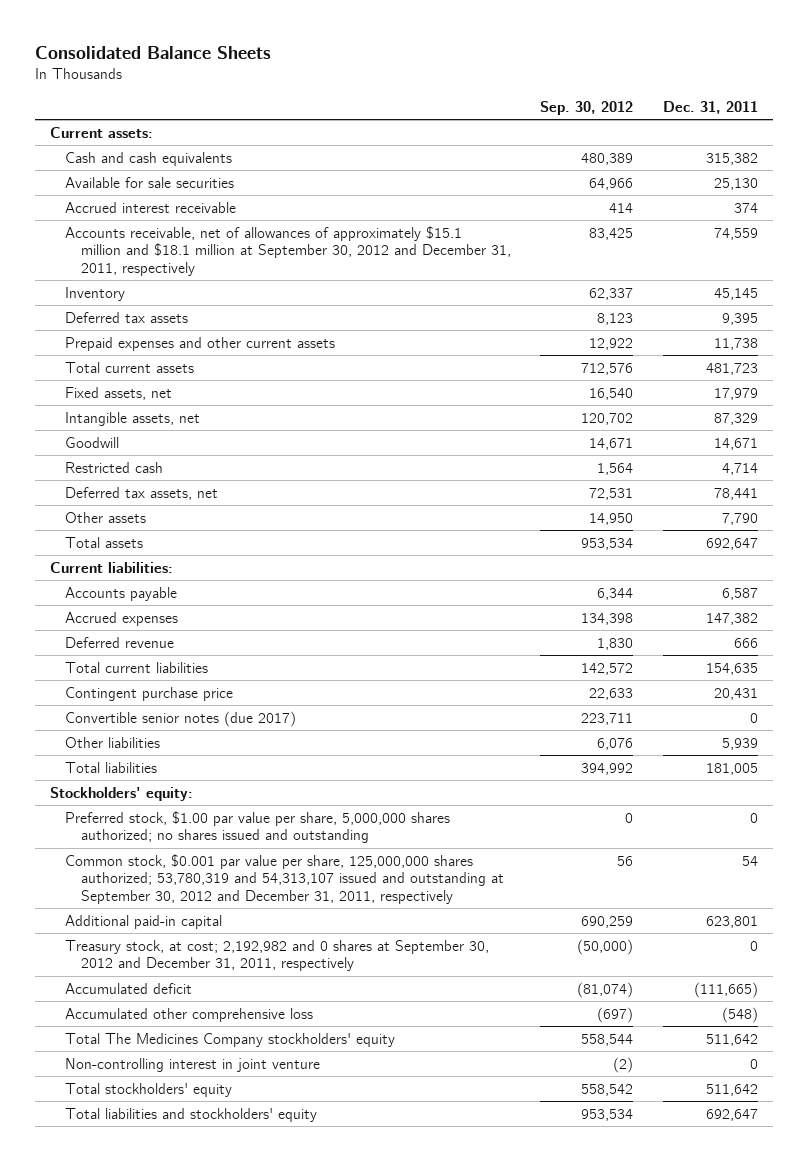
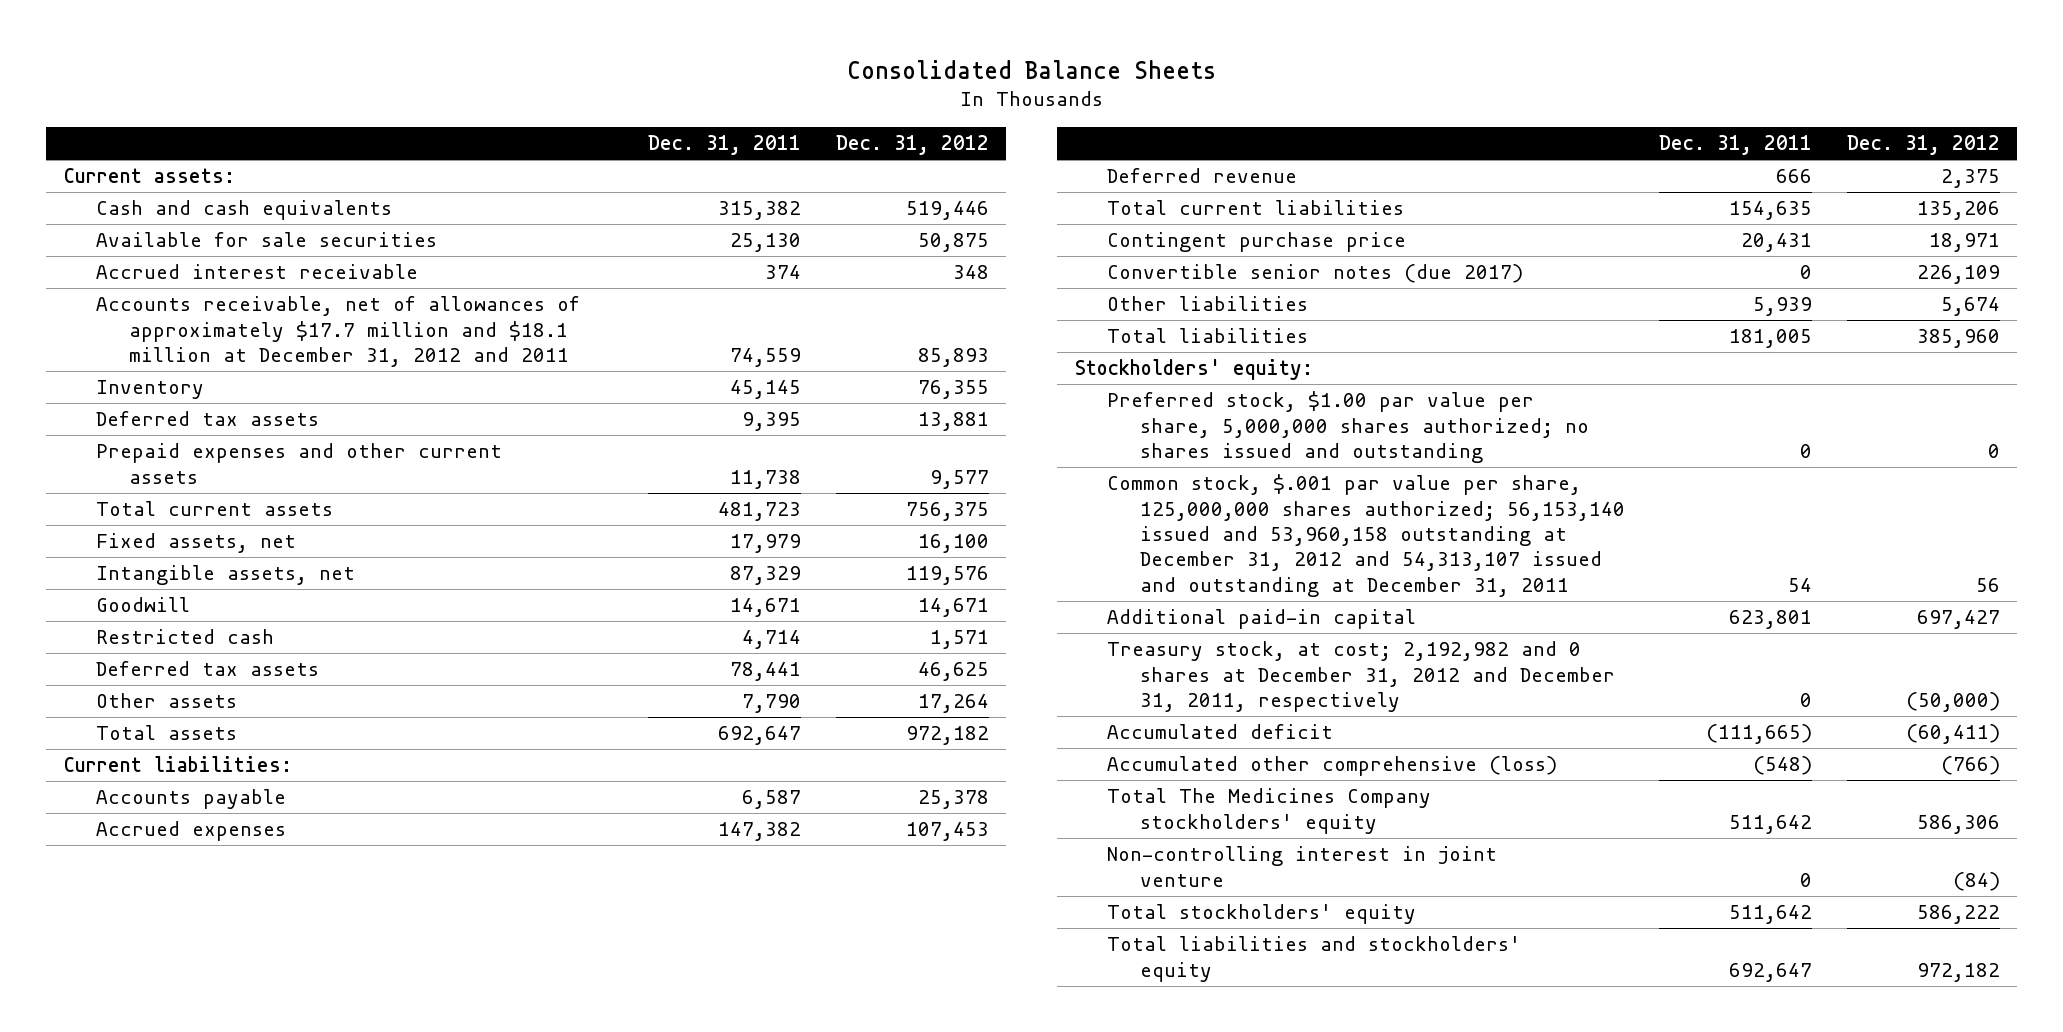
- | Sep. 30, 2012 | Dec. 31, 2011
+ | Dec. 31, 2011 | Dec. 31, 2012
- Accounts receivable, net of allowances of approximately $15.1 million and $18.1 million at September 30, 2012 and December 31, 2011, respectively | 83,425 | 74,559
+ Accounts receivable, net of allowances of approximately $17.7 million and $18.1 million at December 31, 2012 and 2011 | 74,559 | 85,893
- Deferred tax assets, net | 72,531 | 78,441
+ Deferred tax assets | 78,441 | 46,625
- Common stock, $0.001 par value per share, 125,000,000 shares authorized; 53,780,319 and 54,313,107 issued and outstanding at September 30, 2012 and December 31, 2011, respectively | 56 | 54
+ Common stock, $.001 par value per share, 125,000,000 shares authorized; 56,153,140 issued and 53,960,158 outstanding at December 31, 2012 and 54,313,107 issued and outstanding at December 31, 2011 | 54 | 56
- Treasury stock, at cost; 2,192,982 and 0 shares at September 30, 2012 and December 31, 2011, respectively | (50,000) | 0
+ Treasury stock, at cost; 2,192,982 and 0 shares at December 31, 2012 and December 31, 2011, respectively | 0 | (50,000)
- Accumulated other comprehensive loss | (697) | (548)
+ Accumulated other comprehensive (loss) | (548) | (766)

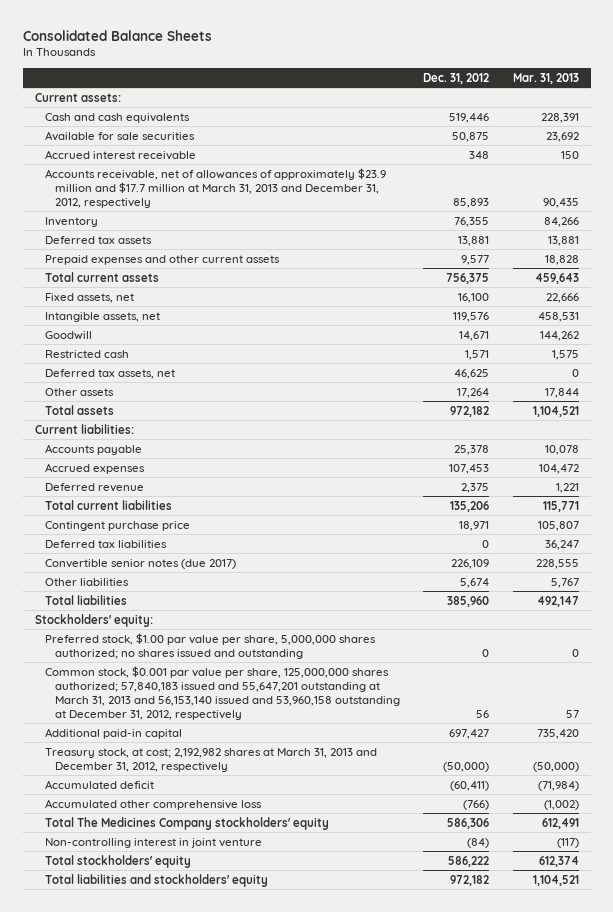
- | Dec. 31, 2011 | Dec. 31, 2012
+ | Dec. 31, 2012 | Mar. 31, 2013
- Accounts receivable, net of allowances of approximately $17.7 million and $18.1 million at December 31, 2012 and 2011 | 74,559 | 85,893
+ Accounts receivable, net of allowances of approximately $23.9 million and $17.7 million at March 31, 2013 and December 31, 2012, respectively | 85,893 | 90,435
- Deferred tax assets | 78,441 | 46,625
+ Deferred tax assets, net | 46,625 | 0
+ Deferred tax liabilities | 0 | 36,247
- Common stock, $.001 par value per share, 125,000,000 shares authorized; 56,153,140 issued and 53,960,158 outstanding at December 31, 2012 and 54,313,107 issued and outstanding at December 31, 2011 | 54 | 56
+ Common stock, $0.001 par value per share, 125,000,000 shares authorized; 57,840,183 issued and 55,647,201 outstanding at March 31, 2013 and 56,153,140 issued and 53,960,158 outstanding at December 31, 2012, respectively | 56 | 57
- Treasury stock, at cost; 2,192,982 and 0 shares at December 31, 2012 and December 31, 2011, respectively | 0 | (50,000)
+ Treasury stock, at cost; 2,192,982 shares at March 31, 2013 and December 31, 2012, respectively | (50,000) | (50,000)
- Accumulated other comprehensive (loss) | (548) | (766)
+ Accumulated other comprehensive loss | (766) | (1,002)

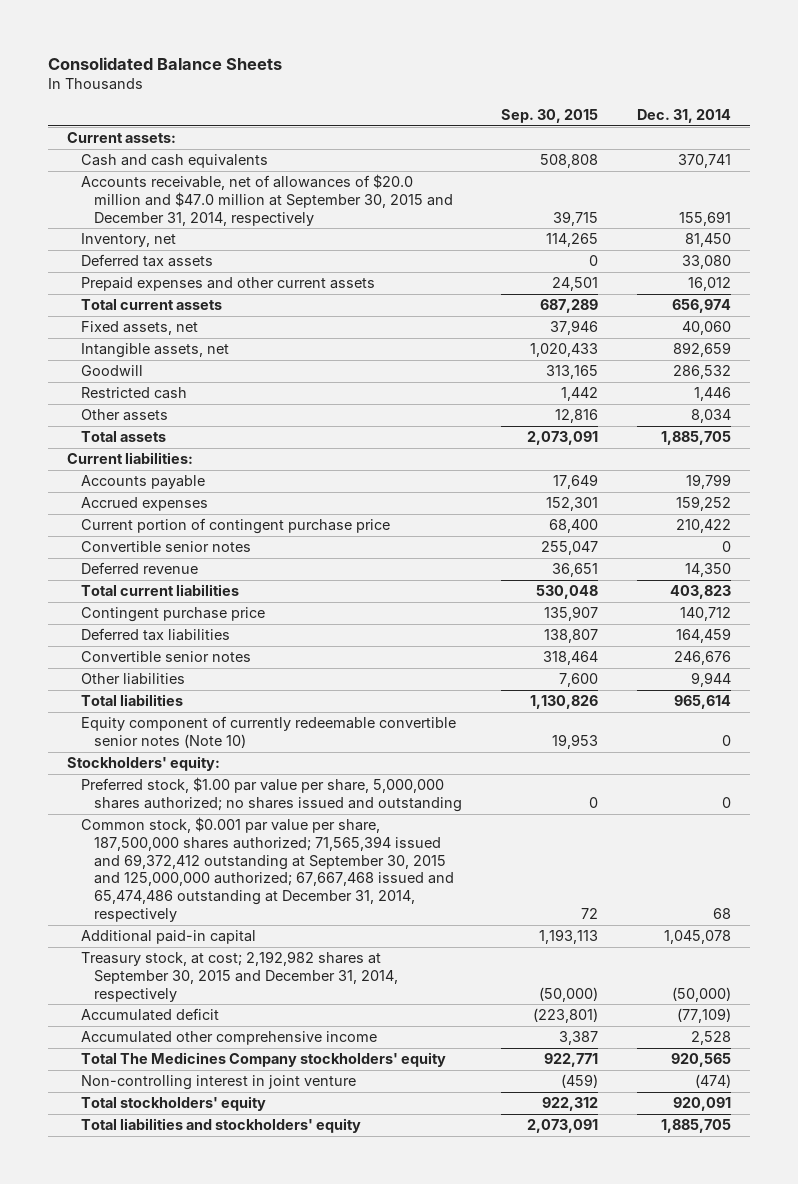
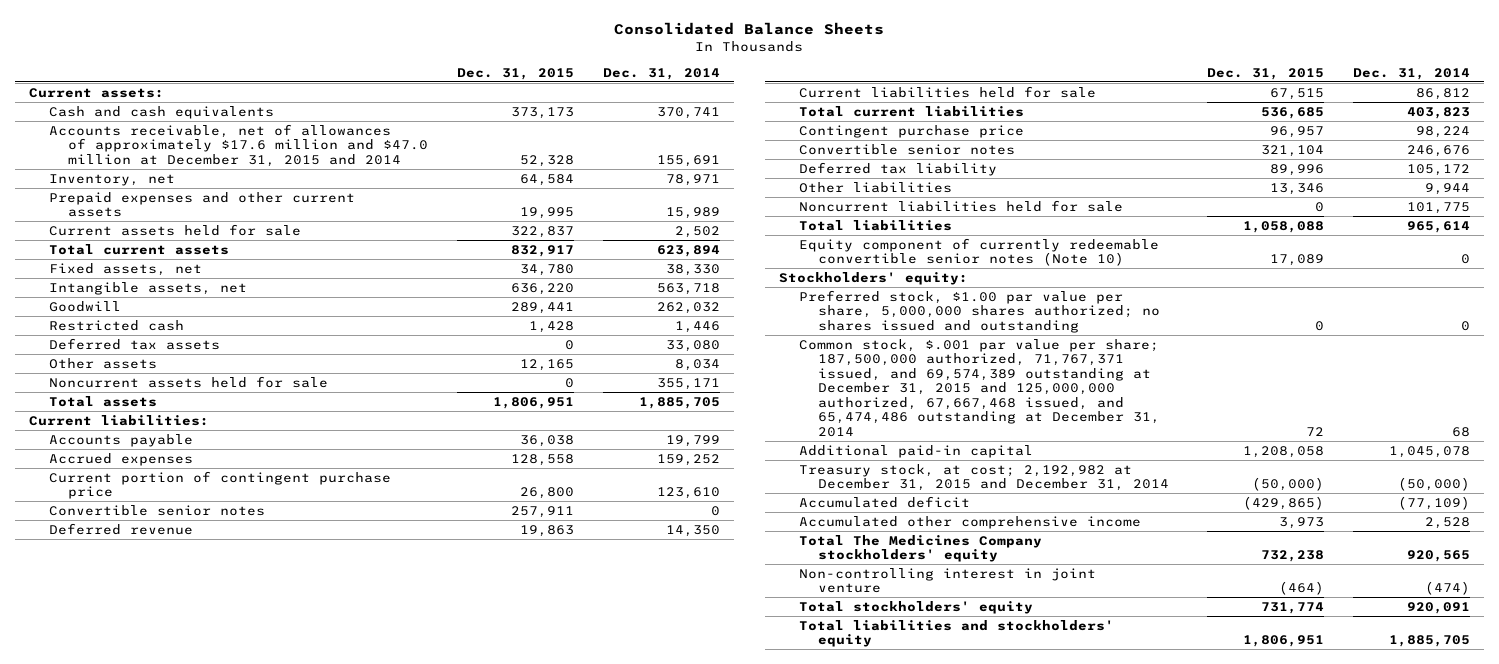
- | Sep. 30, 2015 | Dec. 31, 2014
+ | Dec. 31, 2015 | Dec. 31, 2014
- Accounts receivable, net of allowances of $20.0 million and $47.0 million at September 30, 2015 and December 31, 2014, respectively | 39,715 | 155,691
- Inventory, net | 114,265 | 81,450
- Prepaid expenses and other current assets | 24,501 | 16,012
- Total current assets | 687,289 | 656,974
- Fixed assets, net | 37,946 | 40,060
- Intangible assets, net | 1,020,433 | 892,659
- Goodwill | 313,165 | 286,532
+ Accounts receivable, net of allowances of approximately $17.6 million and $47.0 million at December 31, 2015 and 2014 | 52,328 | 155,691
+ Inventory, net | 64,584 | 78,971
+ Prepaid expenses and other current assets | 19,995 | 15,989
+ Current assets held for sale | 322,837 | 2,502
+ Total current assets | 832,917 | 623,894
+ Fixed assets, net | 34,780 | 38,330
+ Intangible assets, net | 636,220 | 563,718
+ Goodwill | 289,441 | 262,032
moved down: Deferred tax assets | 0 | 33,080
+ Noncurrent assets held for sale | 0 | 355,171
- Current portion of contingent purchase price | 68,400 | 210,422
+ Current portion of contingent purchase price | 26,800 | 123,610
+ Current liabilities held for sale | 67,515 | 86,812
- Contingent purchase price | 135,907 | 140,712
- Deferred tax liabilities | 138,807 | 164,459
+ Contingent purchase price | 96,957 | 98,224
+ Deferred tax liability | 89,996 | 105,172
+ Noncurrent liabilities held for sale | 0 | 101,775
- Common stock, $0.001 par value per share, 187,500,000 shares authorized; 71,565,394 issued and 69,372,412 outstanding at September 30, 2015 and 125,000,000 authorized; 67,667,468 issued and 65,474,486 outstanding at December 31, 2014, respectively | 72 | 68
+ Common stock, $.001 par value per share; 187,500,000 authorized, 71,767,371 issued, and 69,574,389 outstanding at December 31, 2015 and 125,000,000 authorized, 67,667,468 issued, and 65,474,486 outstanding at December 31, 2014 | 72 | 68
- Treasury stock, at cost; 2,192,982 shares at September 30, 2015 and December 31, 2014, respectively | (50,000) | (50,000)
+ Treasury stock, at cost; 2,192,982 at December 31, 2015 and December 31, 2014 | (50,000) | (50,000)

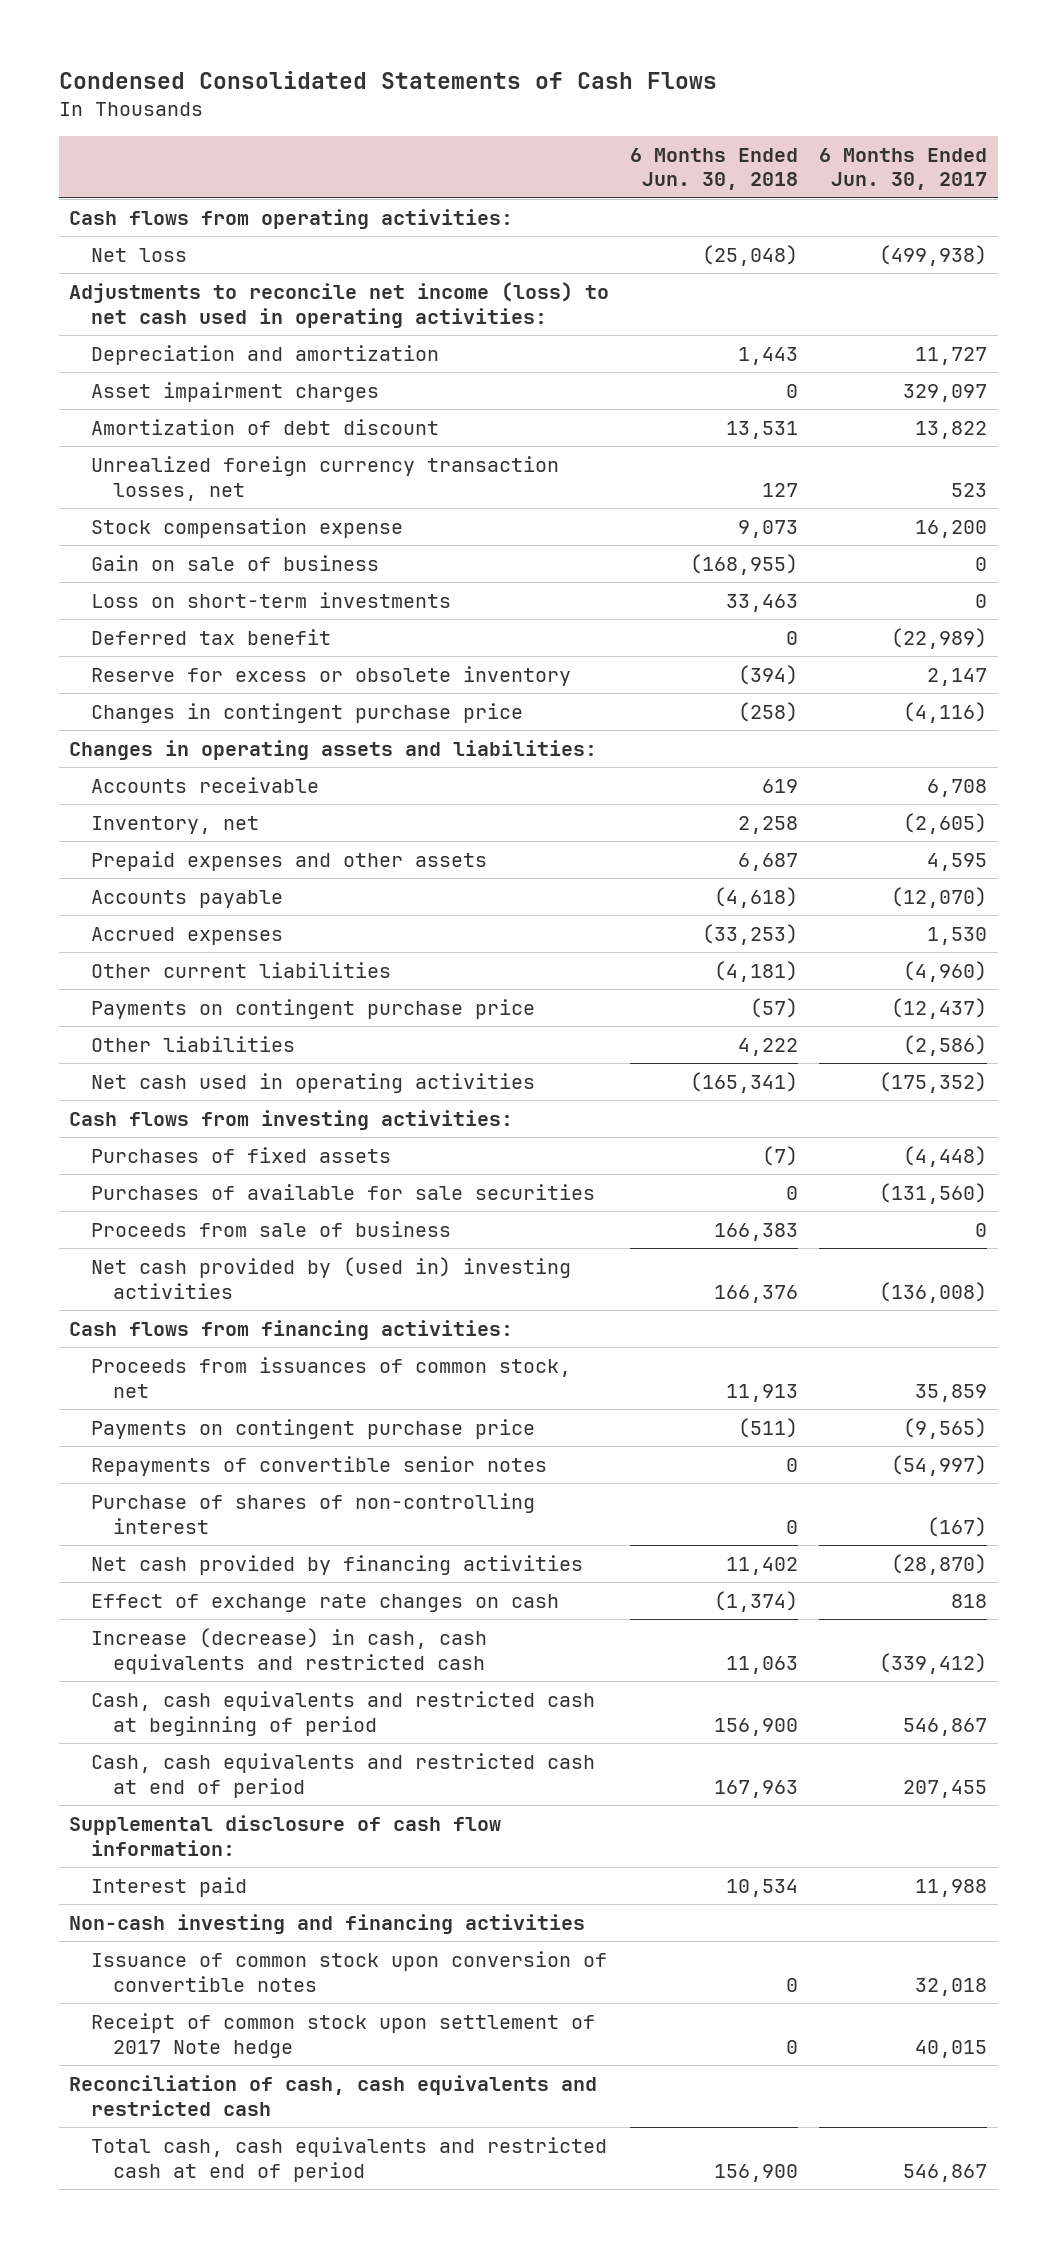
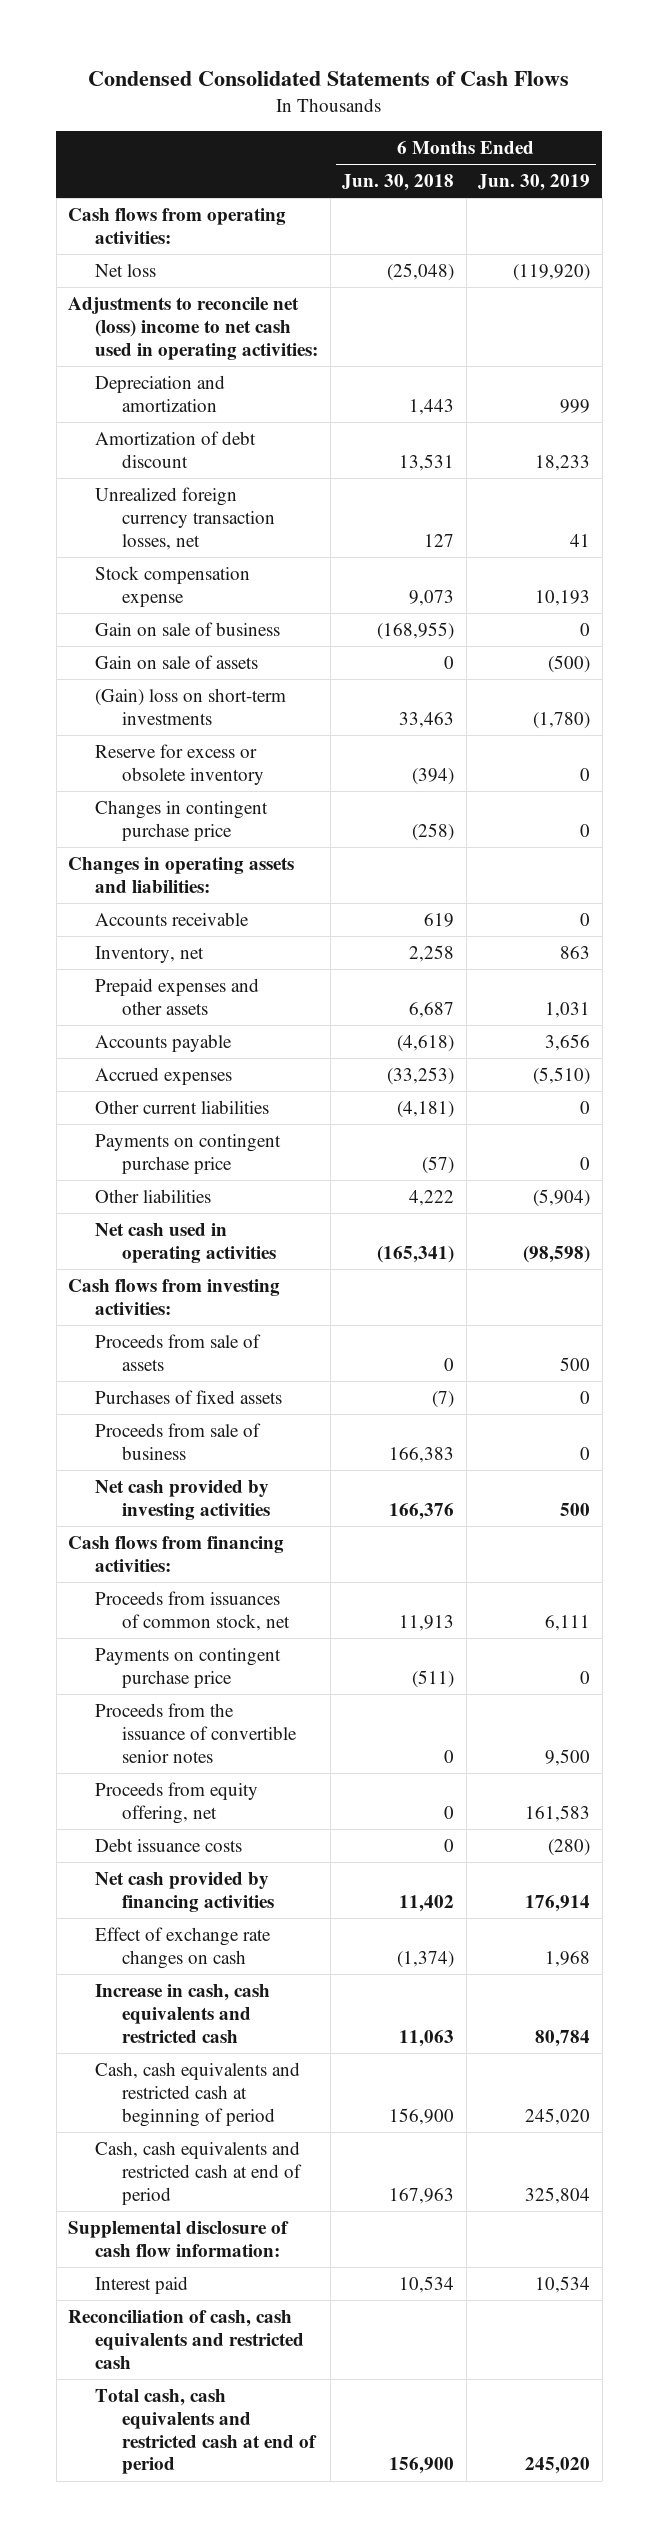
- | 6 Months Ended Jun. 30, 2018 | 6 Months Ended Jun. 30, 2017
+ | 6 Months Ended Jun. 30, 2018 | 6 Months Ended Jun. 30, 2019
- Adjustments to reconcile net income (loss) to net cash used in operating activities:
+ Adjustments to reconcile net (loss) income to net cash used in operating activities:
- Asset impairment charges | 0 | 329,097
- Loss on short-term investments | 33,463 | 0
- Deferred tax benefit | 0 | (22,989)
+ Gain on sale of assets | 0 | (500)
+ (Gain) loss on short-term investments | 33,463 | (1,780)
+ Proceeds from sale of assets | 0 | 500
- Purchases of available for sale securities | 0 | (131,560)
- Net cash provided by (used in) investing activities | 166,376 | (136,008)
+ Net cash provided by investing activities | 166,376 | 500
- Repayments of convertible senior notes | 0 | (54,997)
- Purchase of shares of non-controlling interest | 0 | (167)
+ Proceeds from the issuance of convertible senior notes | 0 | 9,500
+ Proceeds from equity offering, net | 0 | 161,583
+ Debt issuance costs | 0 | (280)
- Increase (decrease) in cash, cash equivalents and restricted cash | 11,063 | (339,412)
+ Increase in cash, cash equivalents and restricted cash | 11,063 | 80,784
- Non-cash investing and financing activities
- Issuance of common stock upon conversion of convertible notes | 0 | 32,018
- Receipt of common stock upon settlement of 2017 Note hedge | 0 | 40,015

